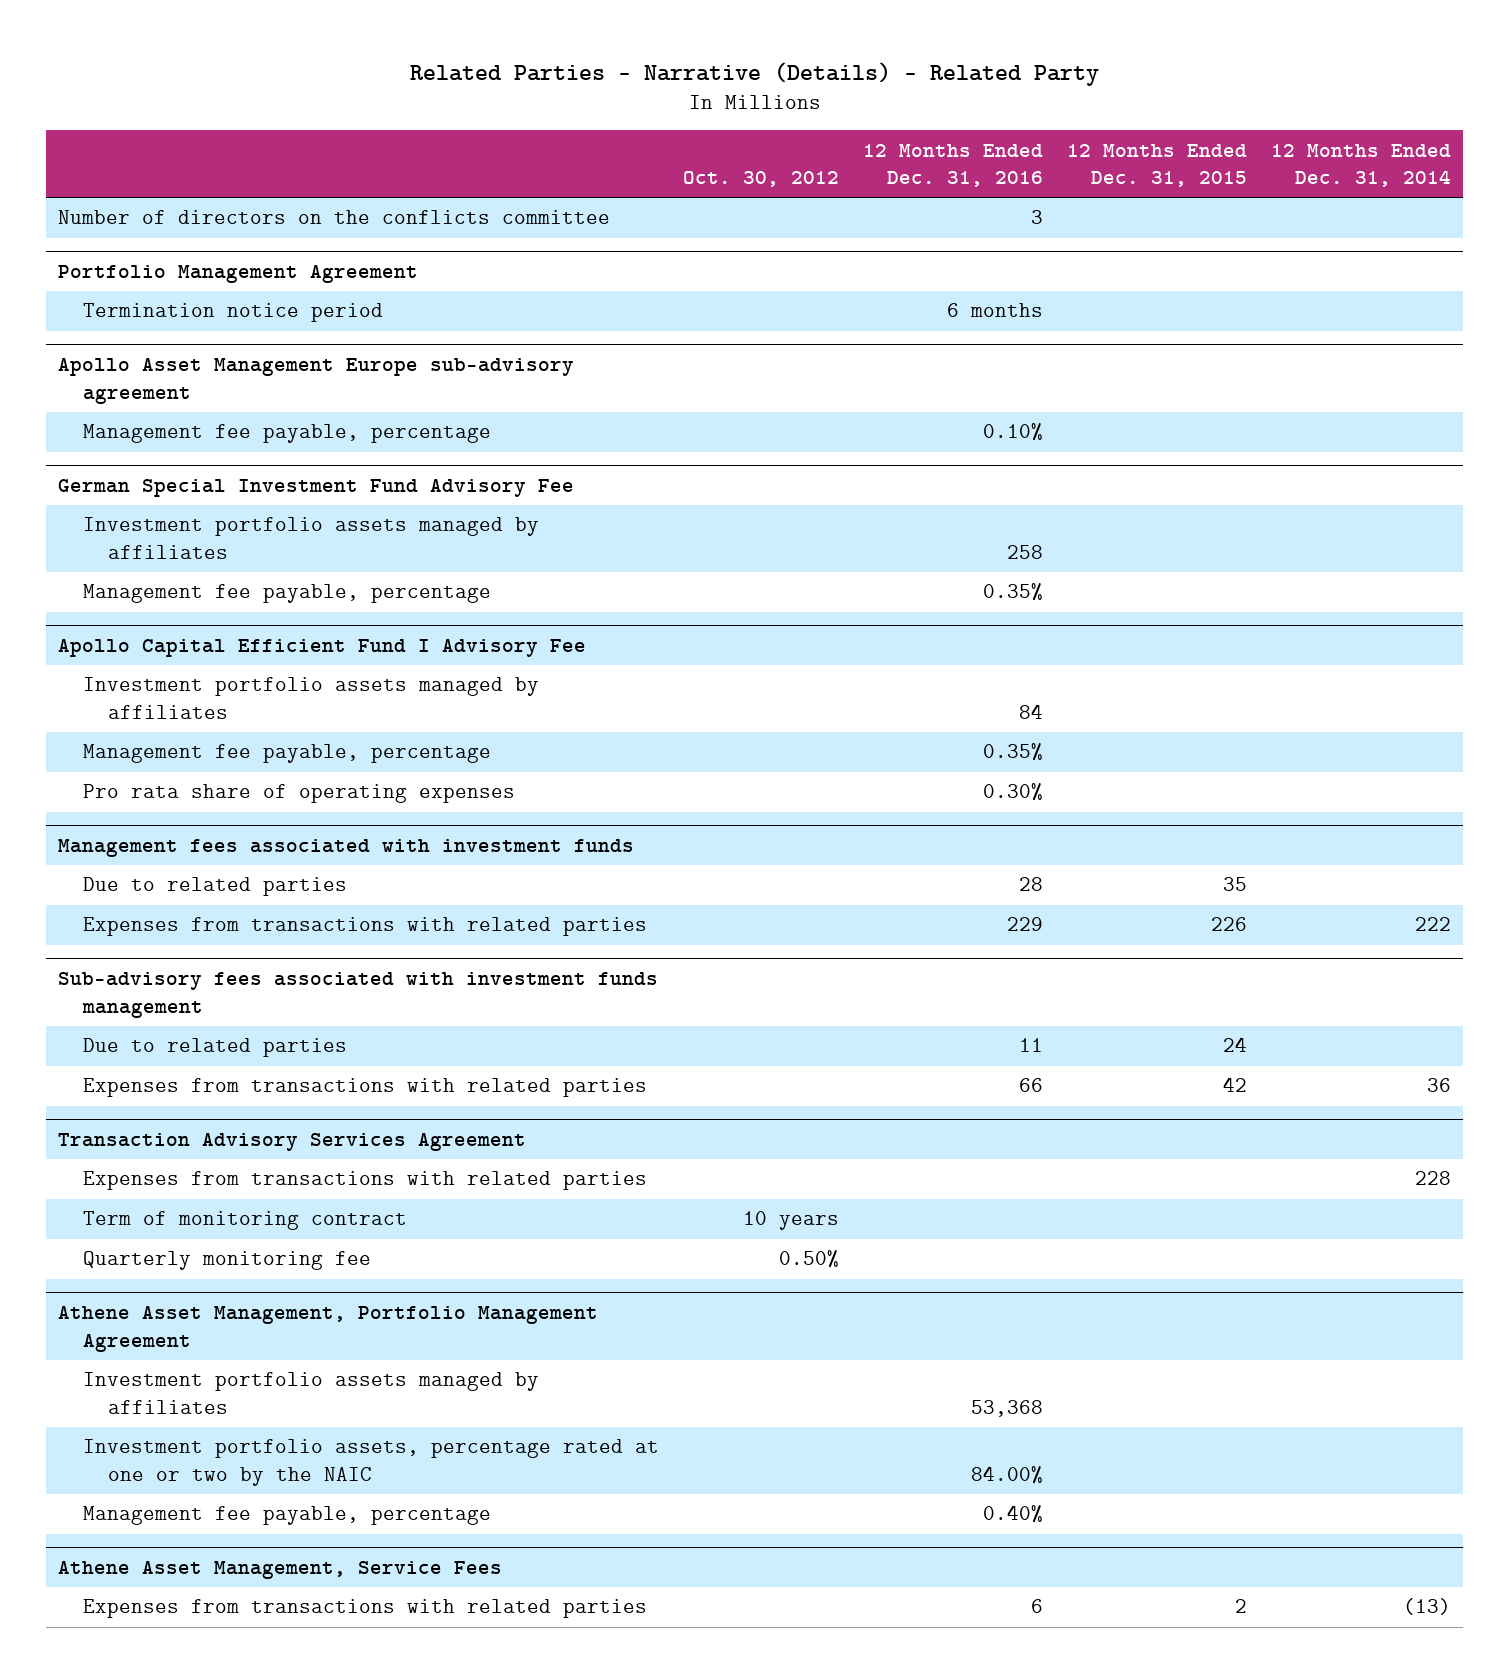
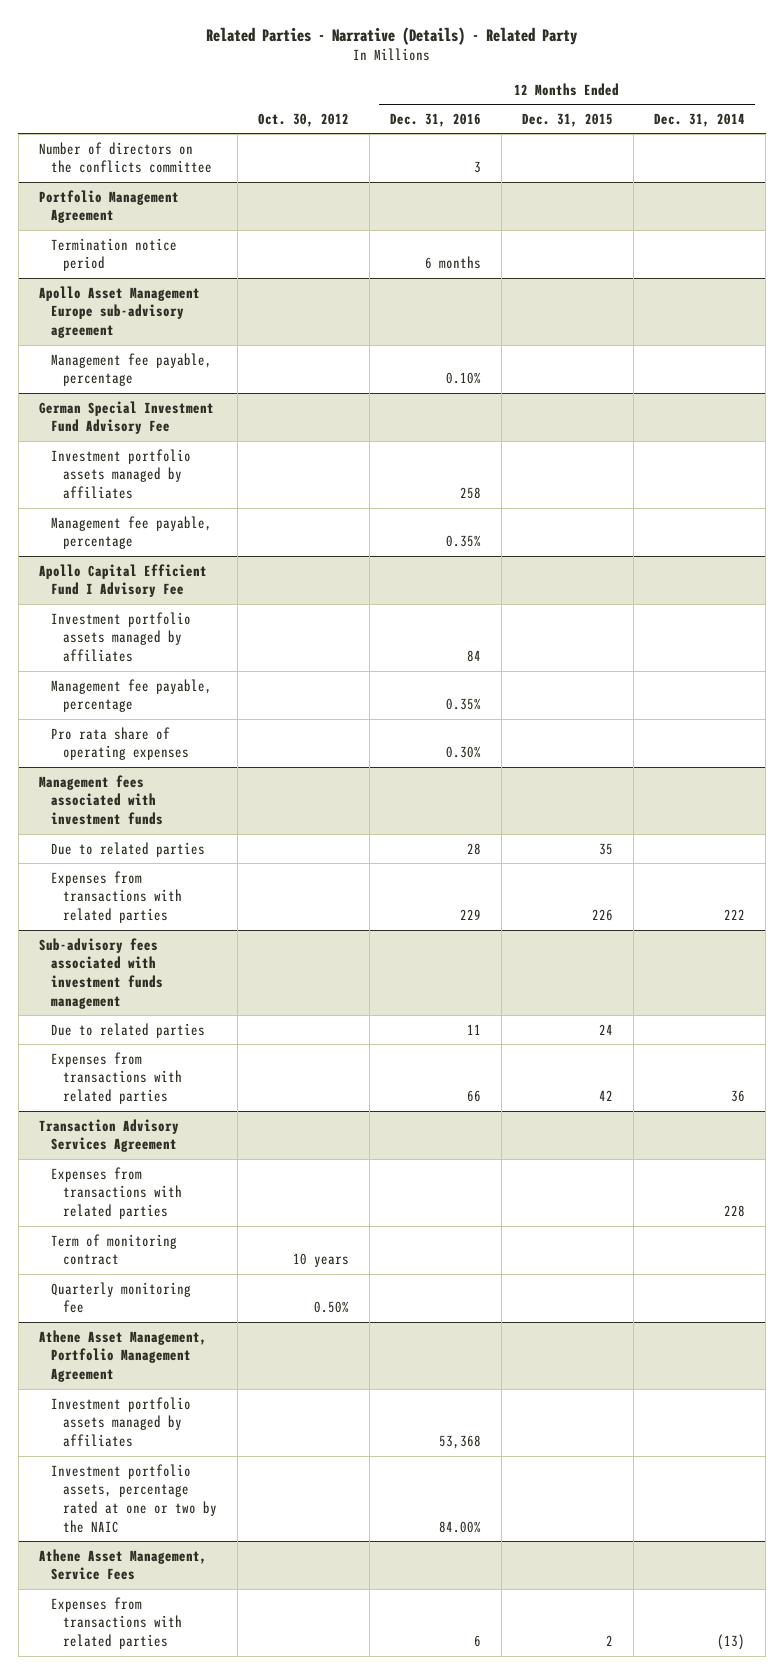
@ Athene Asset Management, Portfolio Management Agreement
- Management fee payable, percentage | | 0.40% | |

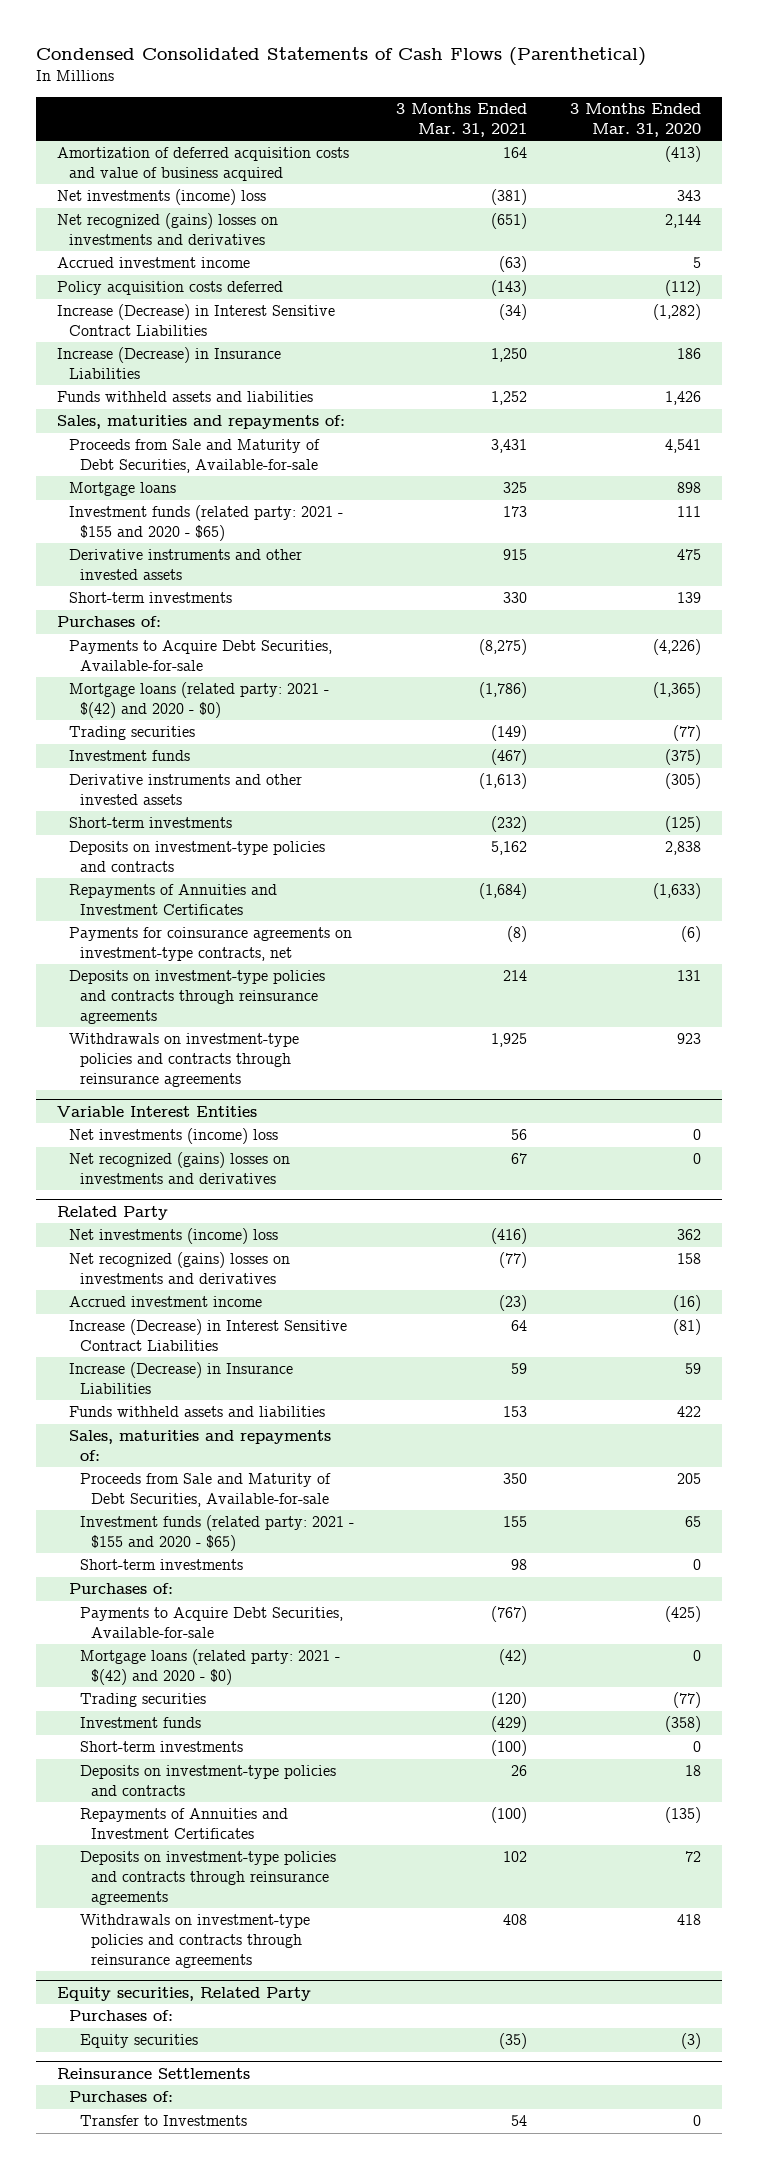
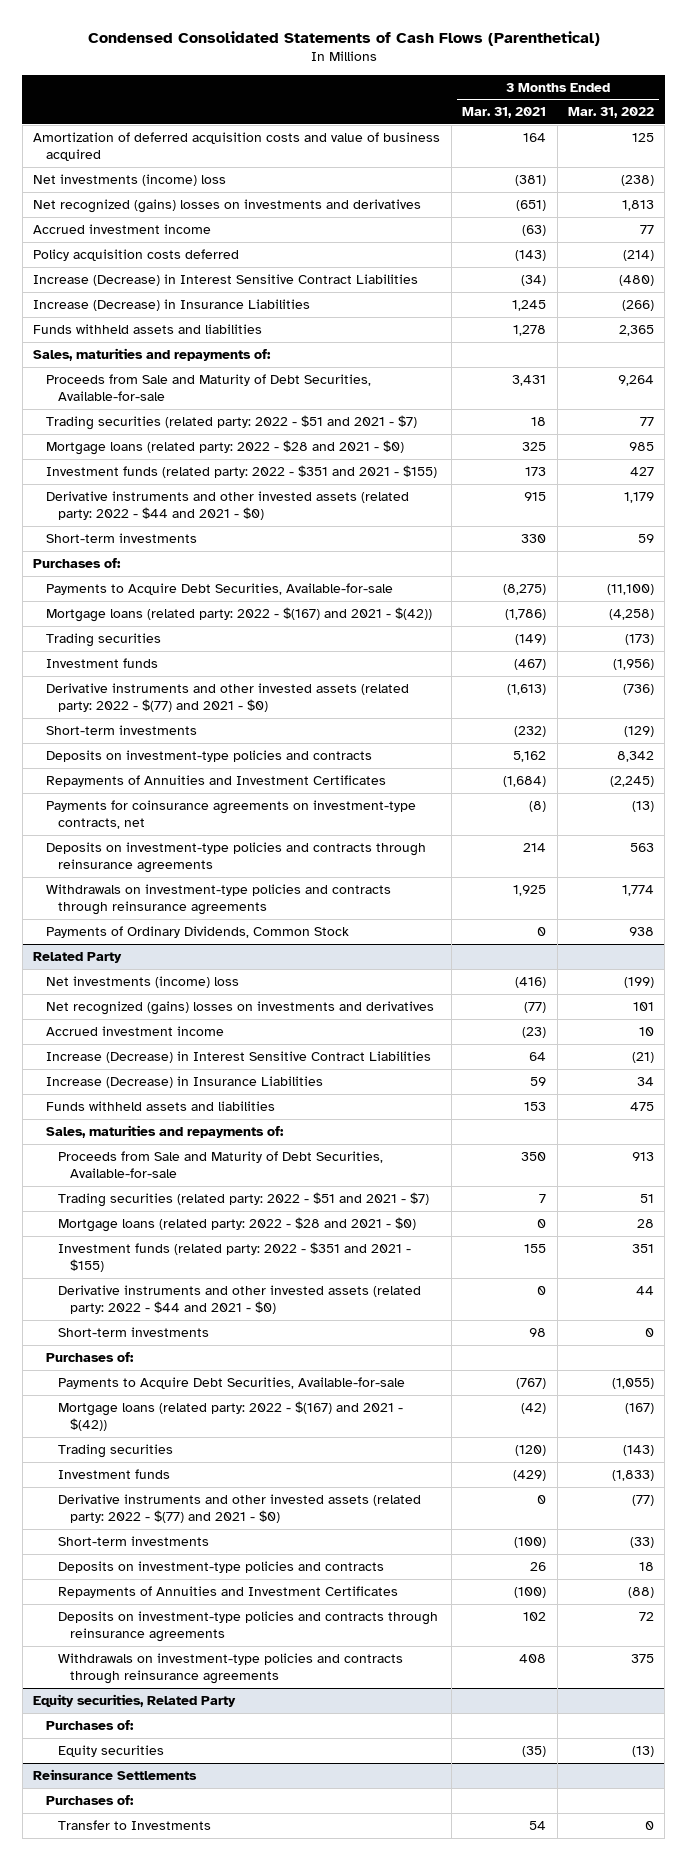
- | 3 Months Ended Mar. 31, 2021 | 3 Months Ended Mar. 31, 2020
+ | 3 Months Ended Mar. 31, 2021 | 3 Months Ended Mar. 31, 2022
- Increase (Decrease) in Insurance Liabilities | 1,250 | 186
- Funds withheld assets and liabilities | 1,252 | 1,426
+ Increase (Decrease) in Insurance Liabilities | 1,245 | (266)
+ Funds withheld assets and liabilities | 1,278 | 2,365
- Mortgage loans | 325 | 898
- Investment funds (related party: 2021 - $155 and 2020 - $65) | 173 | 111
- Derivative instruments and other invested assets | 915 | 475
+ Trading securities (related party: 2022 - $51 and 2021 - $7) | 18 | 77
+ Mortgage loans (related party: 2022 - $28 and 2021 - $0) | 325 | 985
+ Investment funds (related party: 2022 - $351 and 2021 - $155) | 173 | 427
+ Derivative instruments and other invested assets (related party: 2022 - $44 and 2021 - $0) | 915 | 1,179
- Mortgage loans (related party: 2021 - $(42) and 2020 - $0) | (1,786) | (1,365)
+ Mortgage loans (related party: 2022 - $(167) and 2021 - $(42)) | (1,786) | (4,258)
- Derivative instruments and other invested assets | (1,613) | (305)
+ Derivative instruments and other invested assets (related party: 2022 - $(77) and 2021 - $0) | (1,613) | (736)
- Variable Interest Entities
- Net investments (income) loss | 56 | 0
- Net recognized (gains) losses on investments and derivatives | 67 | 0
+ Payments of Ordinary Dividends, Common Stock | 0 | 938
@ Related Party
- Investment funds (related party: 2021 - $155 and 2020 - $65) | 155 | 65
+ Trading securities (related party: 2022 - $51 and 2021 - $7) | 7 | 51
+ Mortgage loans (related party: 2022 - $28 and 2021 - $0) | 0 | 28
+ Investment funds (related party: 2022 - $351 and 2021 - $155) | 155 | 351
+ Derivative instruments and other invested assets (related party: 2022 - $44 and 2021 - $0) | 0 | 44
- Mortgage loans (related party: 2021 - $(42) and 2020 - $0) | (42) | 0
+ Mortgage loans (related party: 2022 - $(167) and 2021 - $(42)) | (42) | (167)
+ Derivative instruments and other invested assets (related party: 2022 - $(77) and 2021 - $0) | 0 | (77)

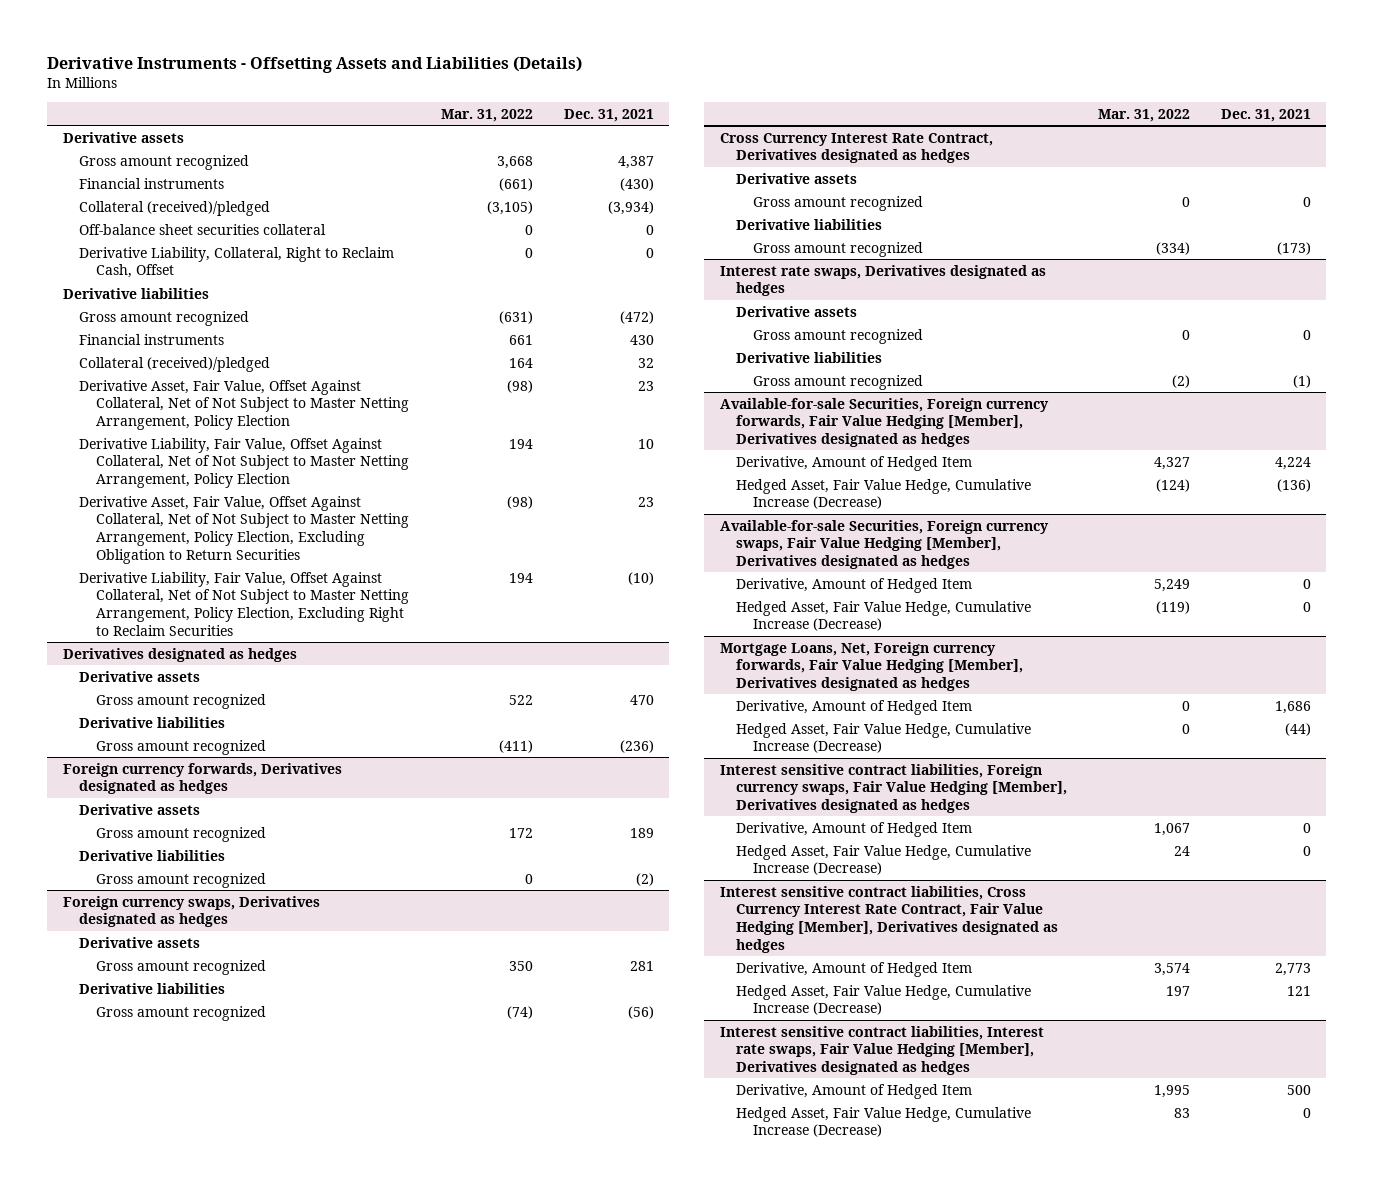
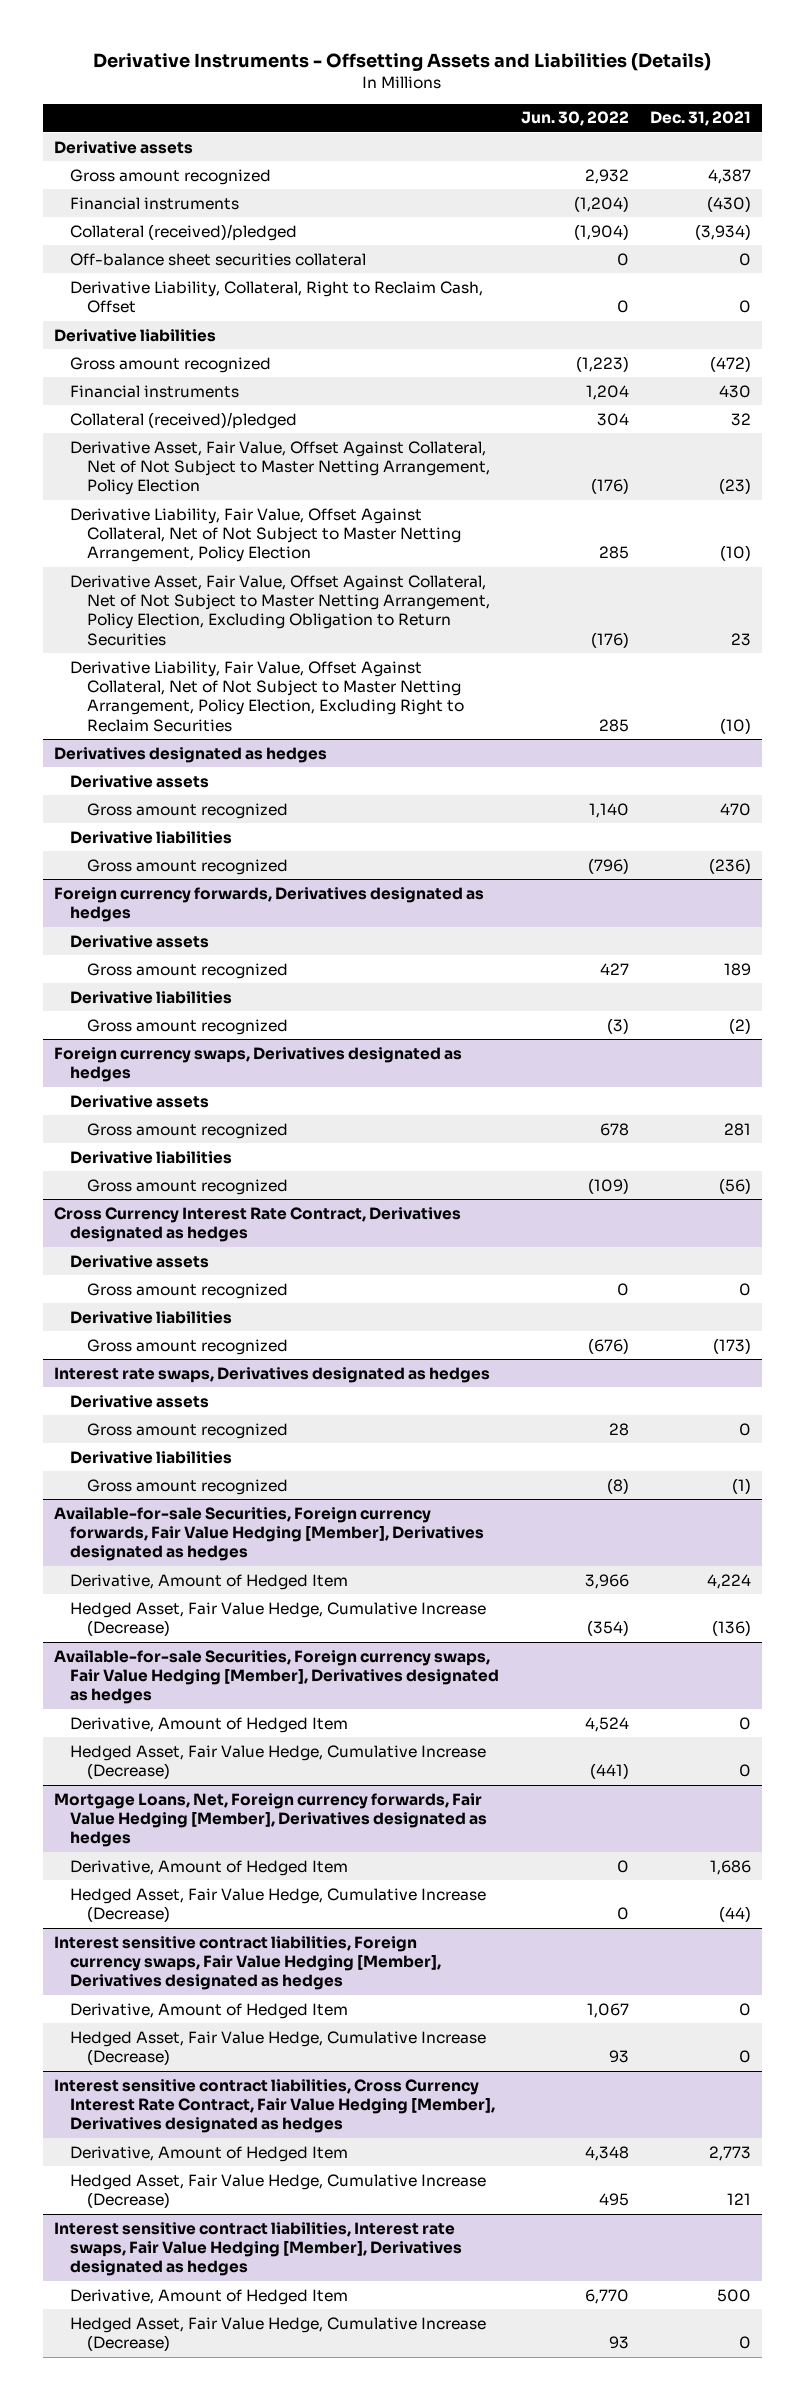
- | Mar. 31, 2022 | Dec. 31, 2021
+ | Jun. 30, 2022 | Dec. 31, 2021
- Derivative Asset, Fair Value, Offset Against Collateral, Net of Not Subject to Master Netting Arrangement, Policy Election | (98) | 23
- Derivative Liability, Fair Value, Offset Against Collateral, Net of Not Subject to Master Netting Arrangement, Policy Election | 194 | 10
+ Derivative Asset, Fair Value, Offset Against Collateral, Net of Not Subject to Master Netting Arrangement, Policy Election | (176) | (23)
+ Derivative Liability, Fair Value, Offset Against Collateral, Net of Not Subject to Master Netting Arrangement, Policy Election | 285 | (10)

